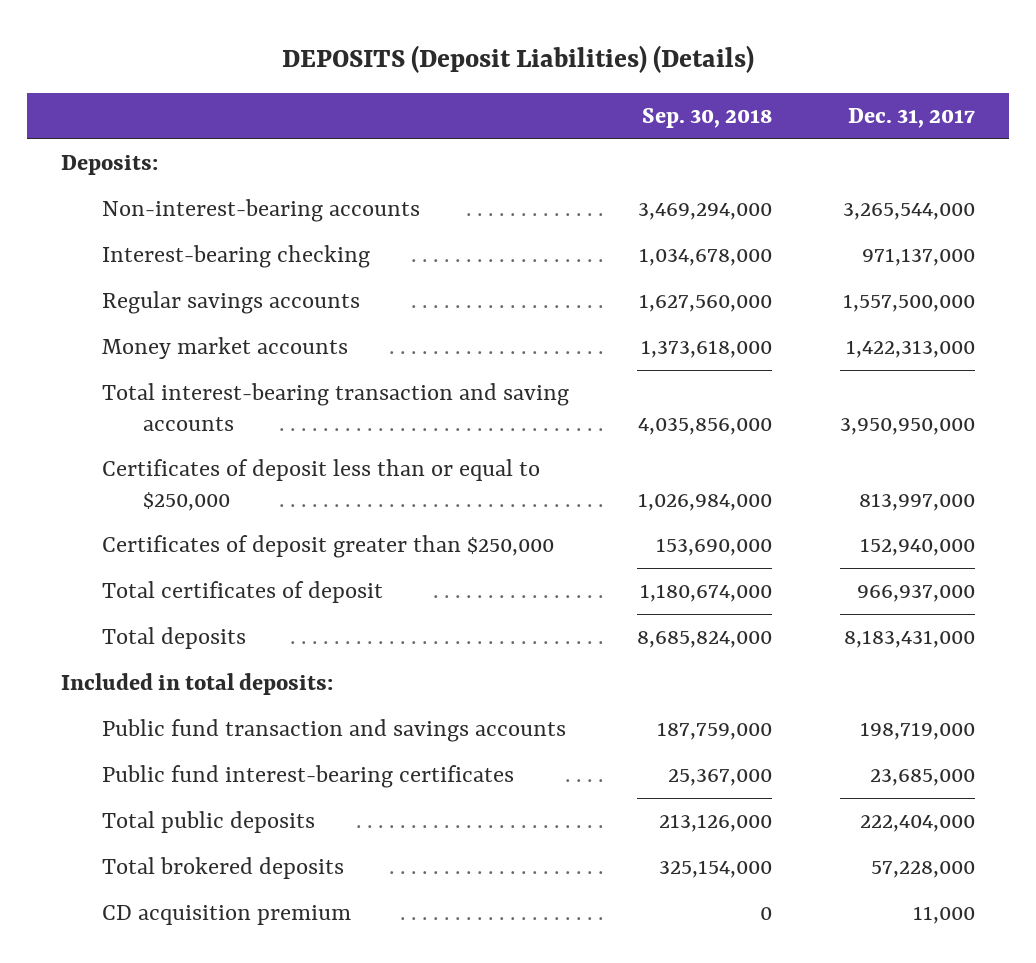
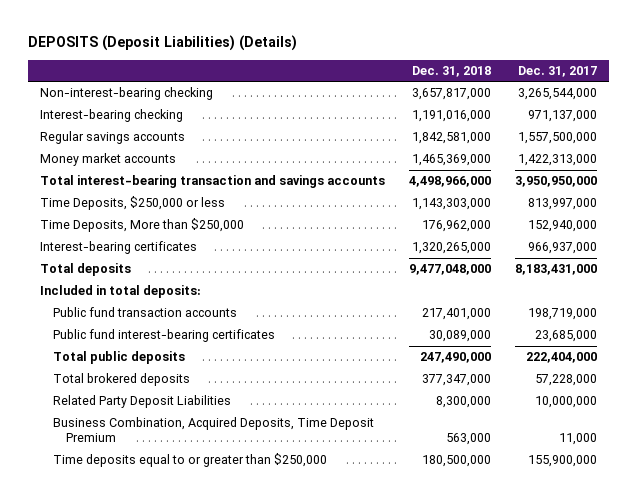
- | Sep. 30, 2018 | Dec. 31, 2017
+ | Dec. 31, 2018 | Dec. 31, 2017
- Deposits:
- Non-interest-bearing accounts | 3,469,294,000 | 3,265,544,000
+ Non-interest-bearing checking | 3,657,817,000 | 3,265,544,000
- Total interest-bearing transaction and saving accounts | 4,035,856,000 | 3,950,950,000
- Certificates of deposit less than or equal to $250,000 | 1,026,984,000 | 813,997,000
- Certificates of deposit greater than $250,000 | 153,690,000 | 152,940,000
- Total certificates of deposit | 1,180,674,000 | 966,937,000
+ Total interest-bearing transaction and savings accounts | 4,498,966,000 | 3,950,950,000
+ Time Deposits, $250,000 or less | 1,143,303,000 | 813,997,000
+ Time Deposits, More than $250,000 | 176,962,000 | 152,940,000
+ Interest-bearing certificates | 1,320,265,000 | 966,937,000
- Public fund transaction and savings accounts | 187,759,000 | 198,719,000
+ Public fund transaction accounts | 217,401,000 | 198,719,000
- CD acquisition premium | 0 | 11,000
+ Related Party Deposit Liabilities | 8,300,000 | 10,000,000
+ Business Combination, Acquired Deposits, Time Deposit Premium | 563,000 | 11,000
+ Time deposits equal to or greater than $250,000 | 180,500,000 | 155,900,000

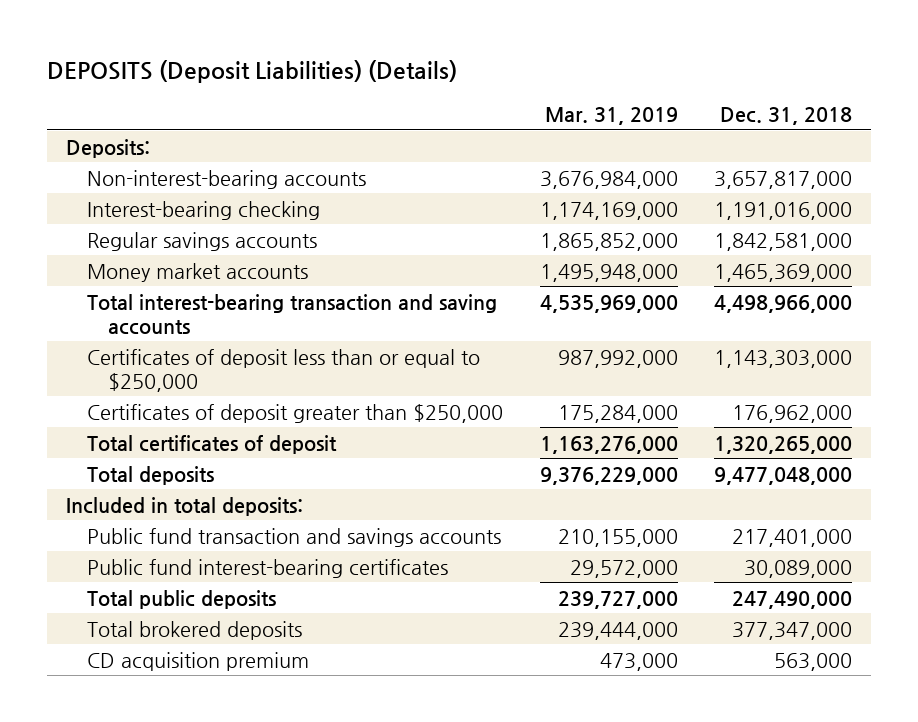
- | Dec. 31, 2018 | Dec. 31, 2017
+ | Mar. 31, 2019 | Dec. 31, 2018
- Non-interest-bearing checking | 3,657,817,000 | 3,265,544,000
+ Deposits:
+ Non-interest-bearing accounts | 3,676,984,000 | 3,657,817,000
- Total interest-bearing transaction and savings accounts | 4,498,966,000 | 3,950,950,000
- Time Deposits, $250,000 or less | 1,143,303,000 | 813,997,000
- Time Deposits, More than $250,000 | 176,962,000 | 152,940,000
- Interest-bearing certificates | 1,320,265,000 | 966,937,000
+ Total interest-bearing transaction and saving accounts | 4,535,969,000 | 4,498,966,000
+ Certificates of deposit less than or equal to $250,000 | 987,992,000 | 1,143,303,000
+ Certificates of deposit greater than $250,000 | 175,284,000 | 176,962,000
+ Total certificates of deposit | 1,163,276,000 | 1,320,265,000
- Public fund transaction accounts | 217,401,000 | 198,719,000
+ Public fund transaction and savings accounts | 210,155,000 | 217,401,000
- Related Party Deposit Liabilities | 8,300,000 | 10,000,000
- Business Combination, Acquired Deposits, Time Deposit Premium | 563,000 | 11,000
- Time deposits equal to or greater than $250,000 | 180,500,000 | 155,900,000
+ CD acquisition premium | 473,000 | 563,000

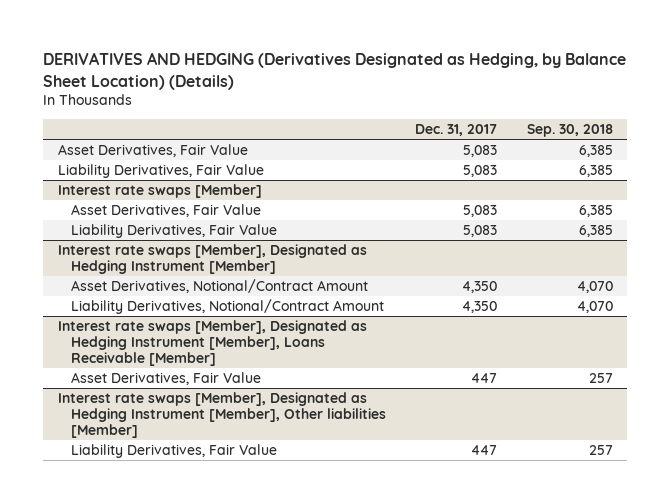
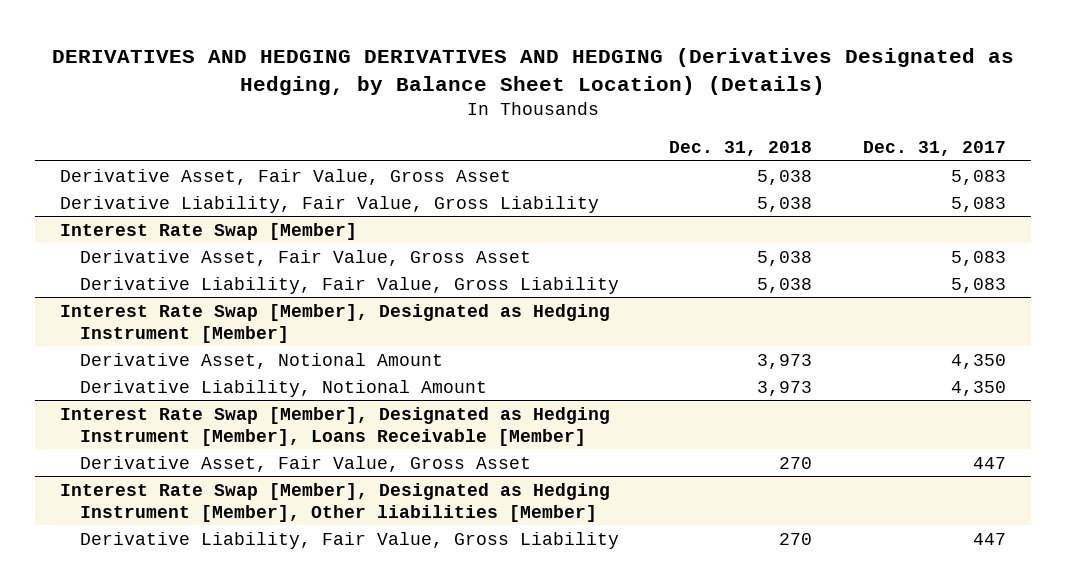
- DERIVATIVES AND HEDGING (Derivatives Designated as Hedging, by Balance Sheet Location) (Details)
+ DERIVATIVES AND HEDGING DERIVATIVES AND HEDGING (Derivatives Designated as Hedging, by Balance Sheet Location) (Details)
- | Dec. 31, 2017 | Sep. 30, 2018
+ | Dec. 31, 2018 | Dec. 31, 2017
- Asset Derivatives, Fair Value | 5,083 | 6,385
- Liability Derivatives, Fair Value | 5,083 | 6,385
- Interest rate swaps [Member]
- Asset Derivatives, Fair Value | 5,083 | 6,385
- Liability Derivatives, Fair Value | 5,083 | 6,385
- Interest rate swaps [Member], Designated as Hedging Instrument [Member]
- Asset Derivatives, Notional/Contract Amount | 4,350 | 4,070
- Liability Derivatives, Notional/Contract Amount | 4,350 | 4,070
- Interest rate swaps [Member], Designated as Hedging Instrument [Member], Loans Receivable [Member]
- Asset Derivatives, Fair Value | 447 | 257
- Interest rate swaps [Member], Designated as Hedging Instrument [Member], Other liabilities [Member]
- Liability Derivatives, Fair Value | 447 | 257
+ Derivative Asset, Fair Value, Gross Asset | 5,038 | 5,083
+ Derivative Liability, Fair Value, Gross Liability | 5,038 | 5,083
+ Interest Rate Swap [Member]
+ Derivative Asset, Fair Value, Gross Asset | 5,038 | 5,083
+ Derivative Liability, Fair Value, Gross Liability | 5,038 | 5,083
+ Interest Rate Swap [Member], Designated as Hedging Instrument [Member]
+ Derivative Asset, Notional Amount | 3,973 | 4,350
+ Derivative Liability, Notional Amount | 3,973 | 4,350
+ Interest Rate Swap [Member], Designated as Hedging Instrument [Member], Loans Receivable [Member]
+ Derivative Asset, Fair Value, Gross Asset | 270 | 447
+ Interest Rate Swap [Member], Designated as Hedging Instrument [Member], Other liabilities [Member]
+ Derivative Liability, Fair Value, Gross Liability | 270 | 447

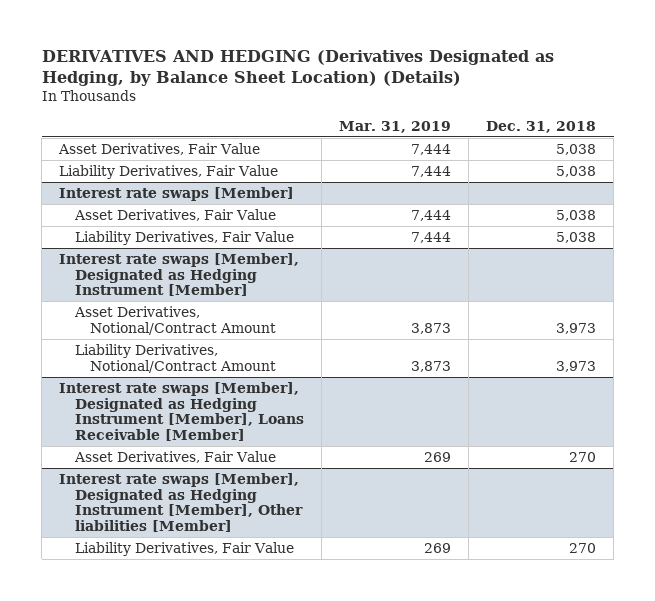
- DERIVATIVES AND HEDGING DERIVATIVES AND HEDGING (Derivatives Designated as Hedging, by Balance Sheet Location) (Details)
+ DERIVATIVES AND HEDGING (Derivatives Designated as Hedging, by Balance Sheet Location) (Details)
- | Dec. 31, 2018 | Dec. 31, 2017
+ | Mar. 31, 2019 | Dec. 31, 2018
- Derivative Asset, Fair Value, Gross Asset | 5,038 | 5,083
- Derivative Liability, Fair Value, Gross Liability | 5,038 | 5,083
- Interest Rate Swap [Member]
- Derivative Asset, Fair Value, Gross Asset | 5,038 | 5,083
- Derivative Liability, Fair Value, Gross Liability | 5,038 | 5,083
- Interest Rate Swap [Member], Designated as Hedging Instrument [Member]
- Derivative Asset, Notional Amount | 3,973 | 4,350
- Derivative Liability, Notional Amount | 3,973 | 4,350
- Interest Rate Swap [Member], Designated as Hedging Instrument [Member], Loans Receivable [Member]
- Derivative Asset, Fair Value, Gross Asset | 270 | 447
- Interest Rate Swap [Member], Designated as Hedging Instrument [Member], Other liabilities [Member]
- Derivative Liability, Fair Value, Gross Liability | 270 | 447
+ Asset Derivatives, Fair Value | 7,444 | 5,038
+ Liability Derivatives, Fair Value | 7,444 | 5,038
+ Interest rate swaps [Member]
+ Asset Derivatives, Fair Value | 7,444 | 5,038
+ Liability Derivatives, Fair Value | 7,444 | 5,038
+ Interest rate swaps [Member], Designated as Hedging Instrument [Member]
+ Asset Derivatives, Notional/Contract Amount | 3,873 | 3,973
+ Liability Derivatives, Notional/Contract Amount | 3,873 | 3,973
+ Interest rate swaps [Member], Designated as Hedging Instrument [Member], Loans Receivable [Member]
+ Asset Derivatives, Fair Value | 269 | 270
+ Interest rate swaps [Member], Designated as Hedging Instrument [Member], Other liabilities [Member]
+ Liability Derivatives, Fair Value | 269 | 270

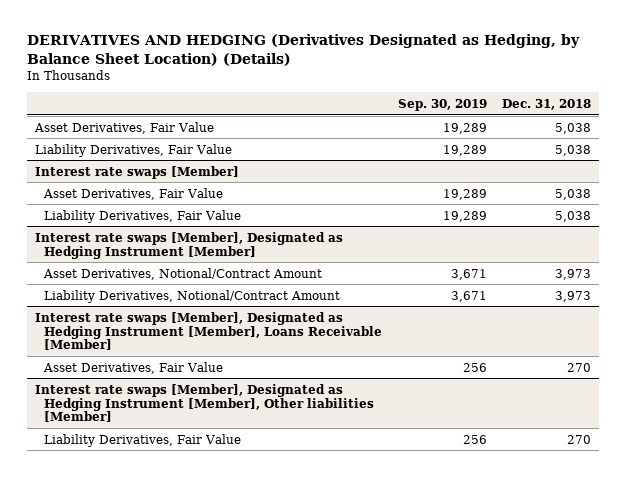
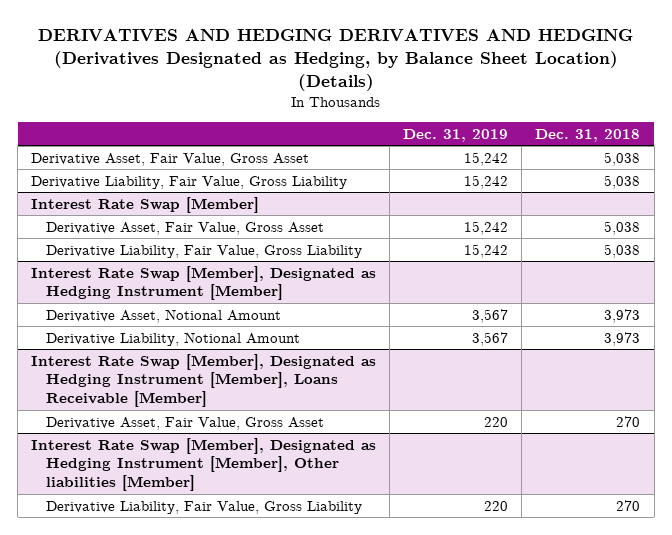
- DERIVATIVES AND HEDGING (Derivatives Designated as Hedging, by Balance Sheet Location) (Details)
+ DERIVATIVES AND HEDGING DERIVATIVES AND HEDGING (Derivatives Designated as Hedging, by Balance Sheet Location) (Details)
- | Sep. 30, 2019 | Dec. 31, 2018
+ | Dec. 31, 2019 | Dec. 31, 2018
- Asset Derivatives, Fair Value | 19,289 | 5,038
- Liability Derivatives, Fair Value | 19,289 | 5,038
- Interest rate swaps [Member]
- Asset Derivatives, Fair Value | 19,289 | 5,038
- Liability Derivatives, Fair Value | 19,289 | 5,038
- Interest rate swaps [Member], Designated as Hedging Instrument [Member]
- Asset Derivatives, Notional/Contract Amount | 3,671 | 3,973
- Liability Derivatives, Notional/Contract Amount | 3,671 | 3,973
- Interest rate swaps [Member], Designated as Hedging Instrument [Member], Loans Receivable [Member]
- Asset Derivatives, Fair Value | 256 | 270
- Interest rate swaps [Member], Designated as Hedging Instrument [Member], Other liabilities [Member]
- Liability Derivatives, Fair Value | 256 | 270
+ Derivative Asset, Fair Value, Gross Asset | 15,242 | 5,038
+ Derivative Liability, Fair Value, Gross Liability | 15,242 | 5,038
+ Interest Rate Swap [Member]
+ Derivative Asset, Fair Value, Gross Asset | 15,242 | 5,038
+ Derivative Liability, Fair Value, Gross Liability | 15,242 | 5,038
+ Interest Rate Swap [Member], Designated as Hedging Instrument [Member]
+ Derivative Asset, Notional Amount | 3,567 | 3,973
+ Derivative Liability, Notional Amount | 3,567 | 3,973
+ Interest Rate Swap [Member], Designated as Hedging Instrument [Member], Loans Receivable [Member]
+ Derivative Asset, Fair Value, Gross Asset | 220 | 270
+ Interest Rate Swap [Member], Designated as Hedging Instrument [Member], Other liabilities [Member]
+ Derivative Liability, Fair Value, Gross Liability | 220 | 270

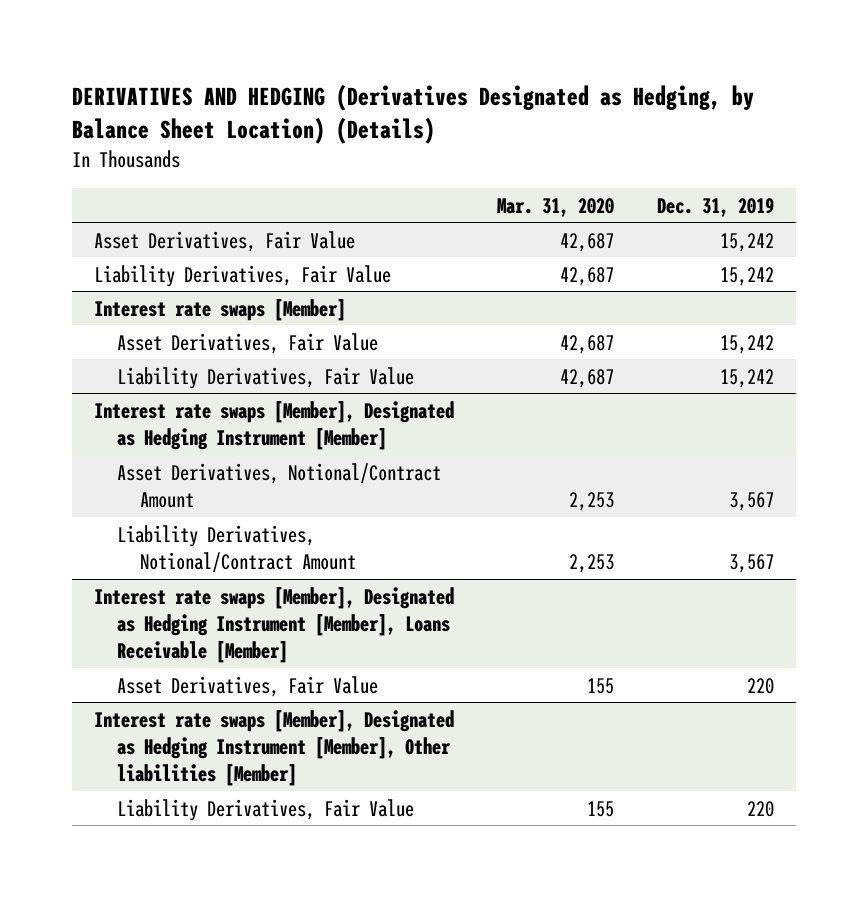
- DERIVATIVES AND HEDGING DERIVATIVES AND HEDGING (Derivatives Designated as Hedging, by Balance Sheet Location) (Details)
+ DERIVATIVES AND HEDGING (Derivatives Designated as Hedging, by Balance Sheet Location) (Details)
- | Dec. 31, 2019 | Dec. 31, 2018
+ | Mar. 31, 2020 | Dec. 31, 2019
- Derivative Asset, Fair Value, Gross Asset | 15,242 | 5,038
- Derivative Liability, Fair Value, Gross Liability | 15,242 | 5,038
- Interest Rate Swap [Member]
- Derivative Asset, Fair Value, Gross Asset | 15,242 | 5,038
- Derivative Liability, Fair Value, Gross Liability | 15,242 | 5,038
- Interest Rate Swap [Member], Designated as Hedging Instrument [Member]
- Derivative Asset, Notional Amount | 3,567 | 3,973
- Derivative Liability, Notional Amount | 3,567 | 3,973
- Interest Rate Swap [Member], Designated as Hedging Instrument [Member], Loans Receivable [Member]
- Derivative Asset, Fair Value, Gross Asset | 220 | 270
- Interest Rate Swap [Member], Designated as Hedging Instrument [Member], Other liabilities [Member]
- Derivative Liability, Fair Value, Gross Liability | 220 | 270
+ Asset Derivatives, Fair Value | 42,687 | 15,242
+ Liability Derivatives, Fair Value | 42,687 | 15,242
+ Interest rate swaps [Member]
+ Asset Derivatives, Fair Value | 42,687 | 15,242
+ Liability Derivatives, Fair Value | 42,687 | 15,242
+ Interest rate swaps [Member], Designated as Hedging Instrument [Member]
+ Asset Derivatives, Notional/Contract Amount | 2,253 | 3,567
+ Liability Derivatives, Notional/Contract Amount | 2,253 | 3,567
+ Interest rate swaps [Member], Designated as Hedging Instrument [Member], Loans Receivable [Member]
+ Asset Derivatives, Fair Value | 155 | 220
+ Interest rate swaps [Member], Designated as Hedging Instrument [Member], Other liabilities [Member]
+ Liability Derivatives, Fair Value | 155 | 220

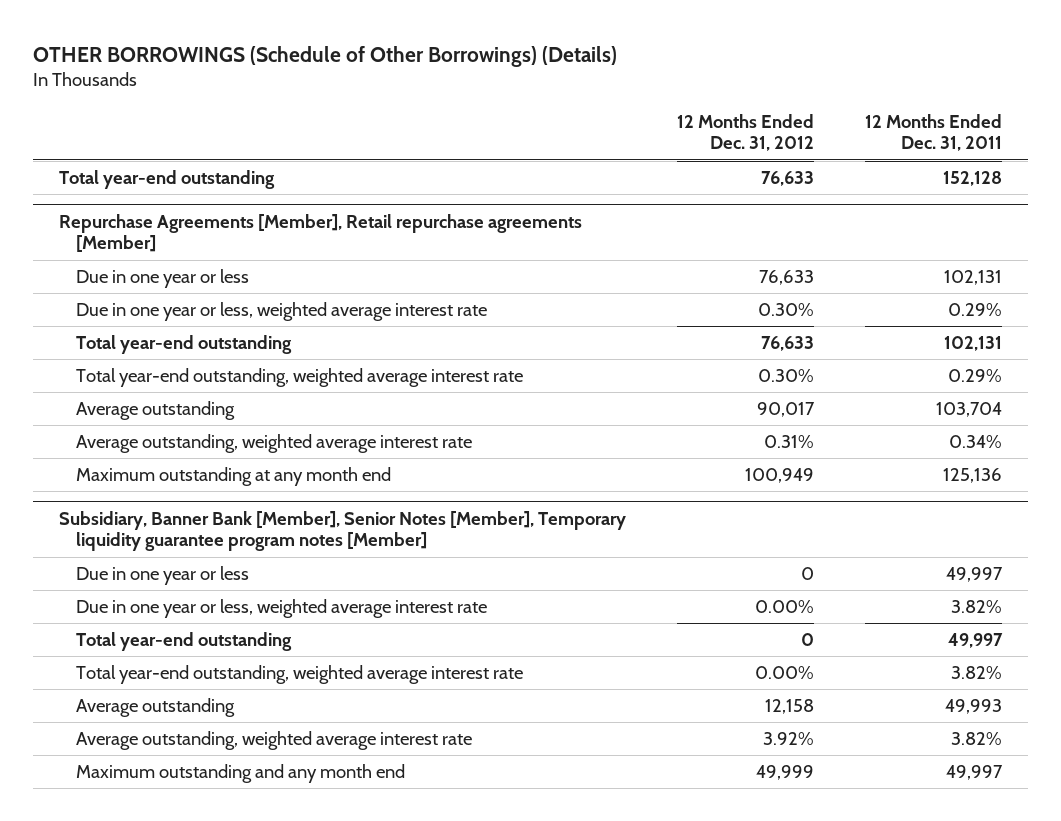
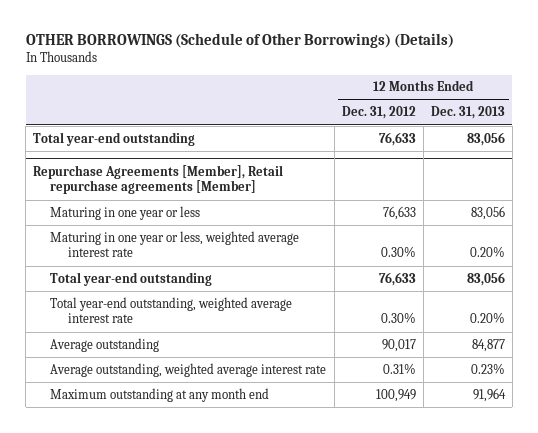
- | 12 Months Ended Dec. 31, 2012 | 12 Months Ended Dec. 31, 2011
+ | 12 Months Ended Dec. 31, 2012 | 12 Months Ended Dec. 31, 2013
@ Repurchase Agreements [Member], Retail repurchase agreements [Member]
- Due in one year or less | 76,633 | 102,131
- Due in one year or less, weighted average interest rate | 0.30% | 0.29%
+ Maturing in one year or less | 76,633 | 83,056
+ Maturing in one year or less, weighted average interest rate | 0.30% | 0.20%
- Subsidiary, Banner Bank [Member], Senior Notes [Member], Temporary liquidity guarantee program notes [Member]
- Due in one year or less | 0 | 49,997
- Due in one year or less, weighted average interest rate | 0.00% | 3.82%
- Total year-end outstanding | 0 | 49,997
- Total year-end outstanding, weighted average interest rate | 0.00% | 3.82%
- Average outstanding | 12,158 | 49,993
- Average outstanding, weighted average interest rate | 3.92% | 3.82%
- Maximum outstanding and any month end | 49,999 | 49,997

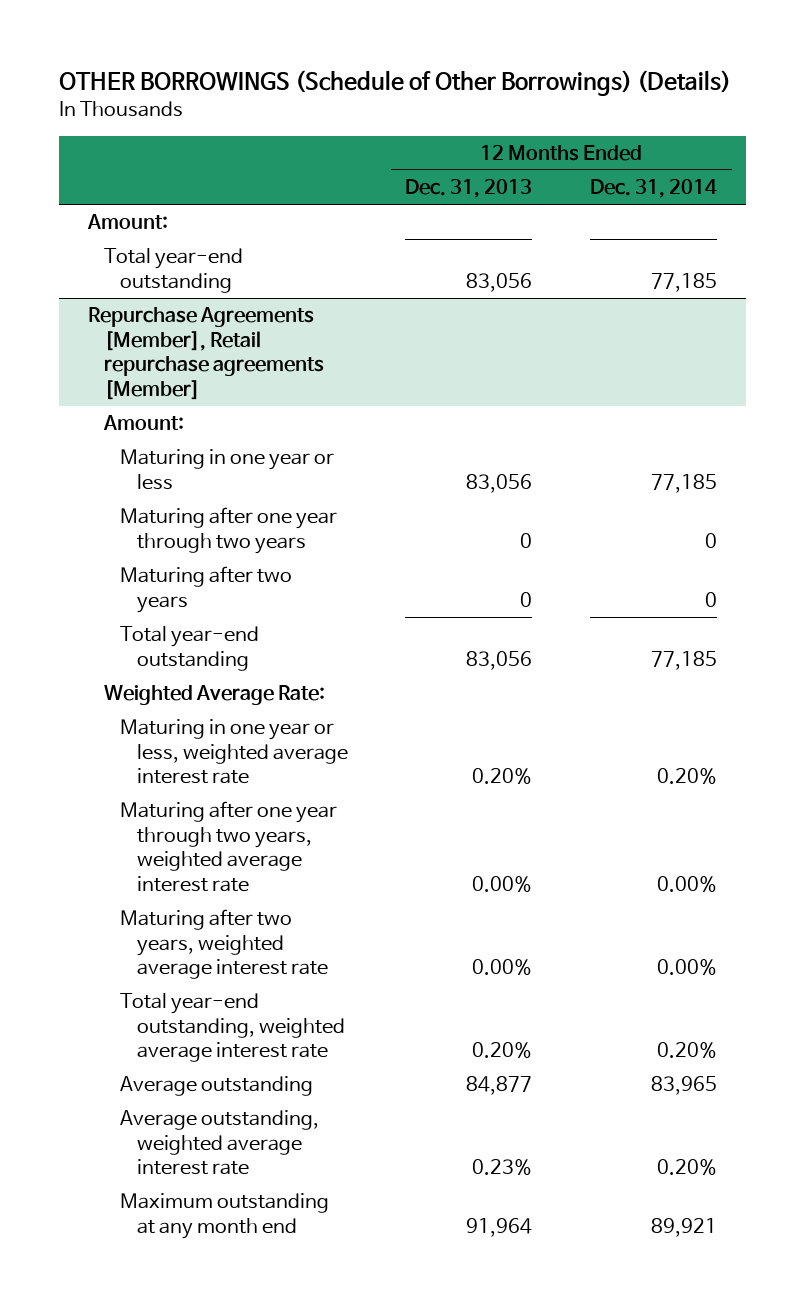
- | 12 Months Ended Dec. 31, 2012 | 12 Months Ended Dec. 31, 2013
+ | 12 Months Ended Dec. 31, 2013 | 12 Months Ended Dec. 31, 2014
+ Amount:
@ Repurchase Agreements [Member], Retail repurchase agreements [Member]
+ Amount:
+ Maturing after one year through two years | 0 | 0
+ Maturing after two years | 0 | 0
+ Weighted Average Rate:
moved down: Maturing in one year or less, weighted average interest rate | 0.20% | 0.20%
+ Maturing after one year through two years, weighted average interest rate | 0.00% | 0.00%
+ Maturing after two years, weighted average interest rate | 0.00% | 0.00%

